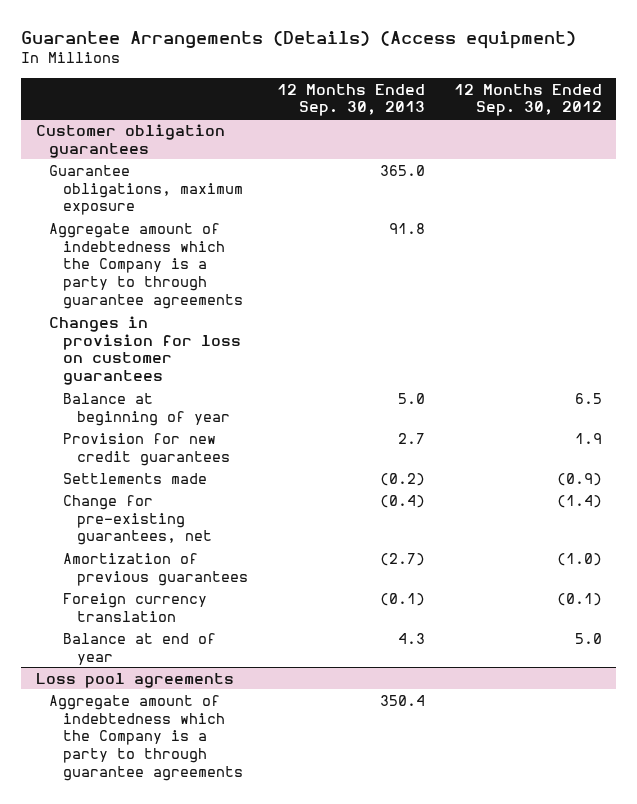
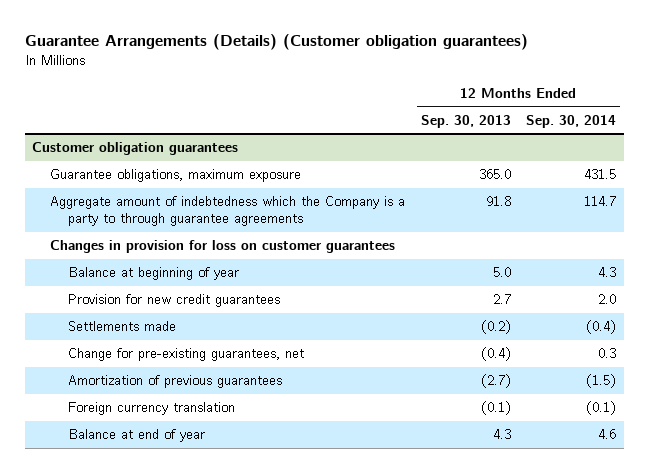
- Guarantee Arrangements (Details) (Access equipment)
+ Guarantee Arrangements (Details) (Customer obligation guarantees)
- | 12 Months Ended Sep. 30, 2013 | 12 Months Ended Sep. 30, 2012
+ | 12 Months Ended Sep. 30, 2013 | 12 Months Ended Sep. 30, 2014
- Loss pool agreements
- Aggregate amount of indebtedness which the Company is a party to through guarantee agreements | 350.4 |

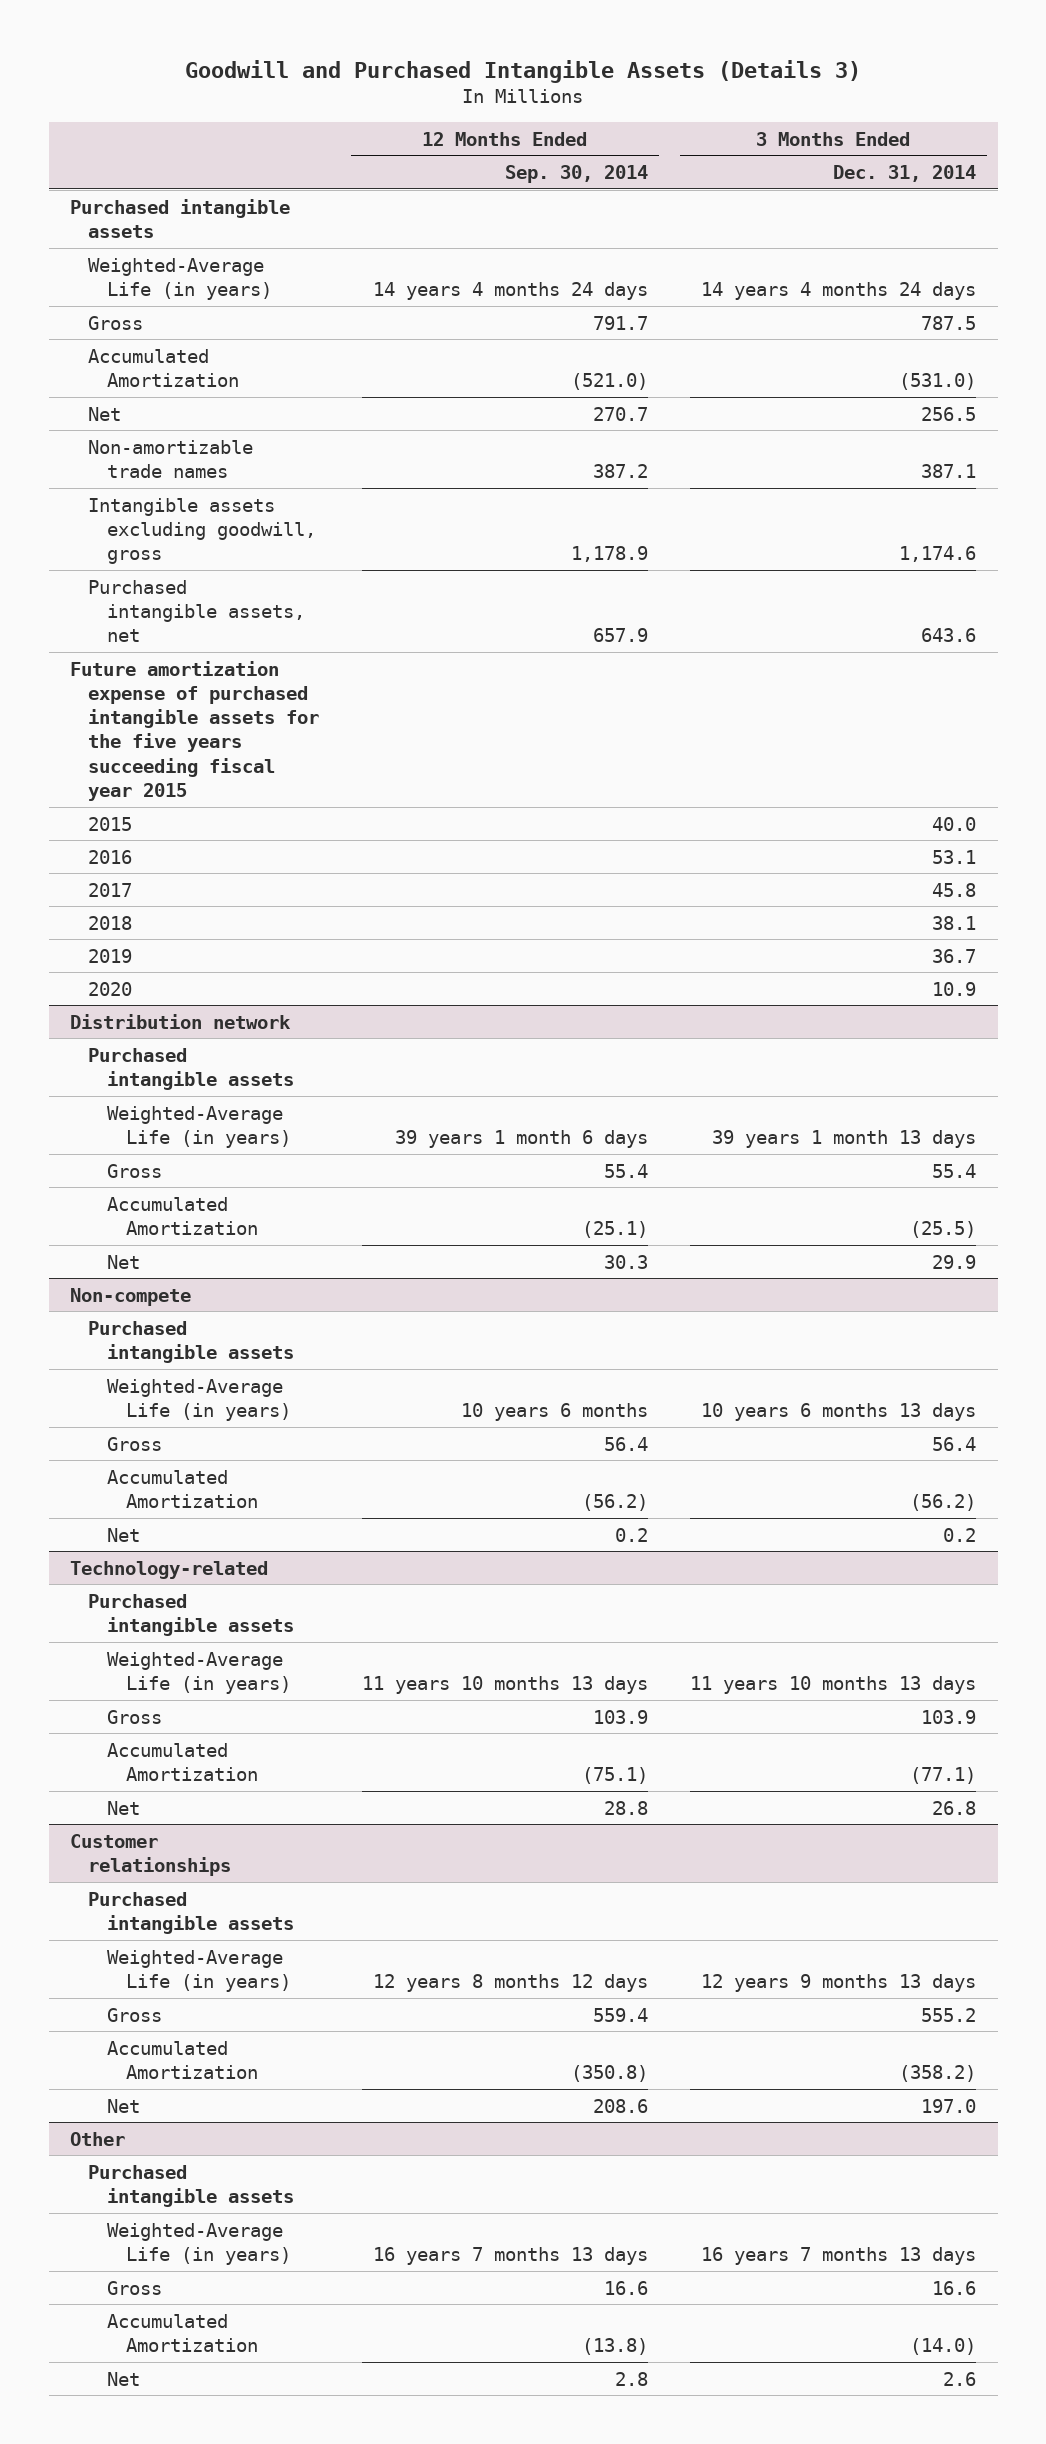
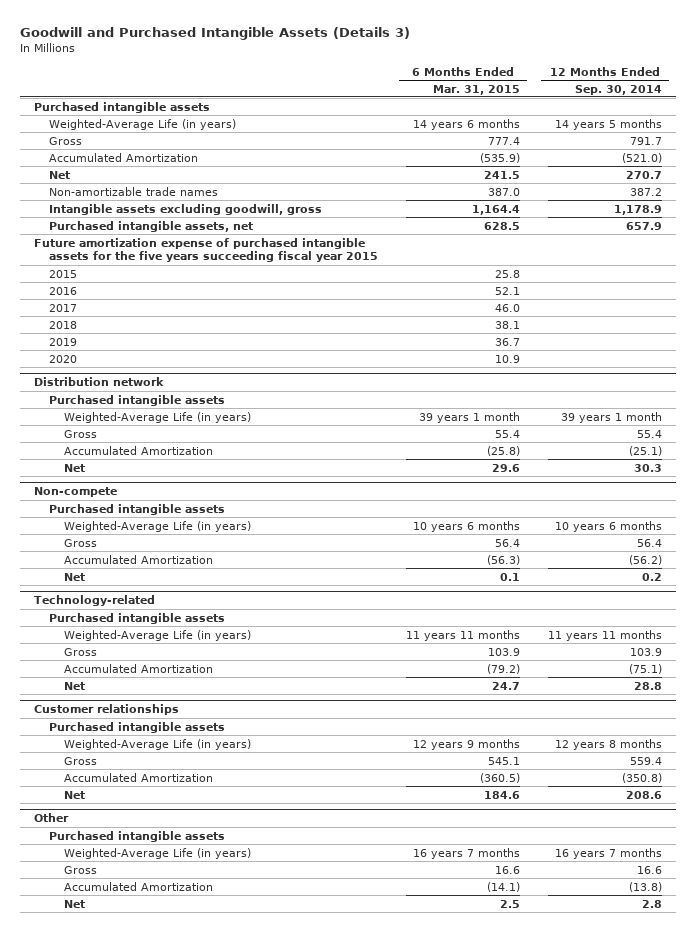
- | 12 Months Ended Sep. 30, 2014 | 3 Months Ended Dec. 31, 2014
+ | 6 Months Ended Mar. 31, 2015 | 12 Months Ended Sep. 30, 2014
- Weighted-Average Life (in years) | 14 years 4 months 24 days | 14 years 4 months 24 days
+ Weighted-Average Life (in years) | 14 years 6 months | 14 years 5 months
@ Distribution network
- Weighted-Average Life (in years) | 39 years 1 month 6 days | 39 years 1 month 13 days
+ Weighted-Average Life (in years) | 39 years 1 month | 39 years 1 month
@ Technology-related
- Weighted-Average Life (in years) | 11 years 10 months 13 days | 11 years 10 months 13 days
+ Weighted-Average Life (in years) | 11 years 11 months | 11 years 11 months
@ Customer relationships
- Weighted-Average Life (in years) | 12 years 8 months 12 days | 12 years 9 months 13 days
+ Weighted-Average Life (in years) | 12 years 9 months | 12 years 8 months
@ Other
- Weighted-Average Life (in years) | 16 years 7 months 13 days | 16 years 7 months 13 days
+ Weighted-Average Life (in years) | 16 years 7 months | 16 years 7 months

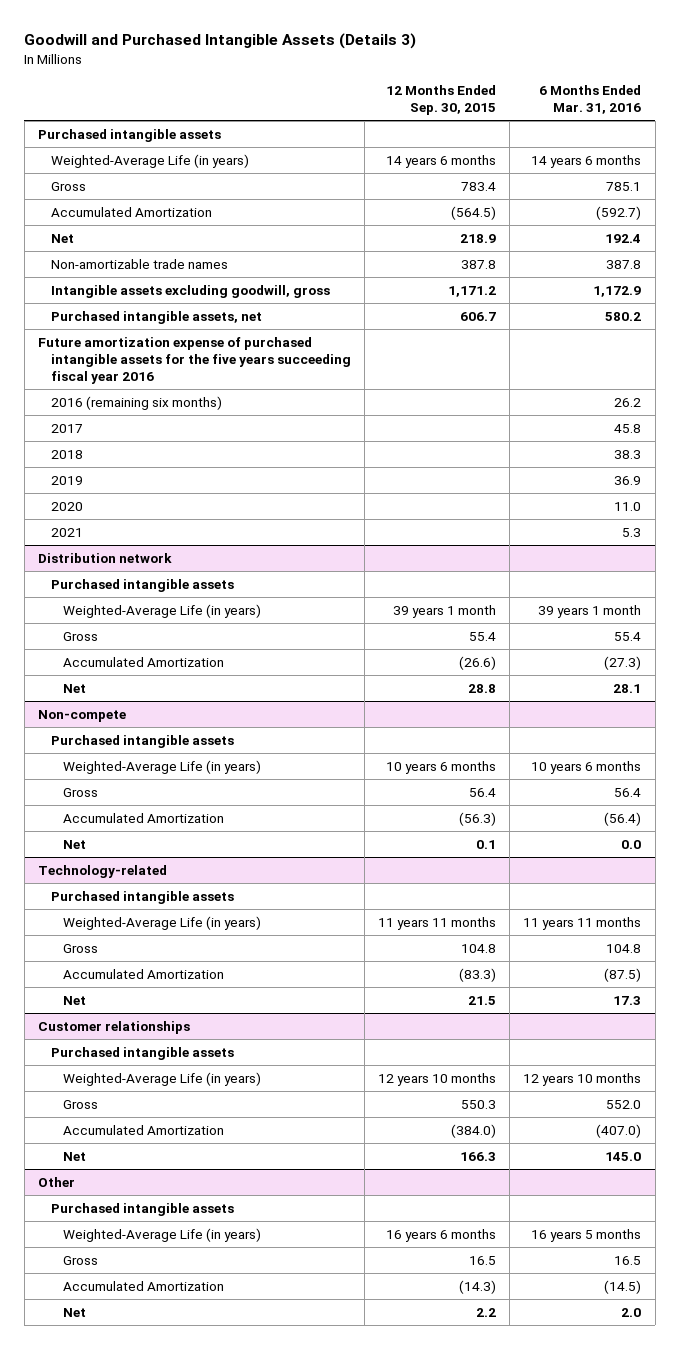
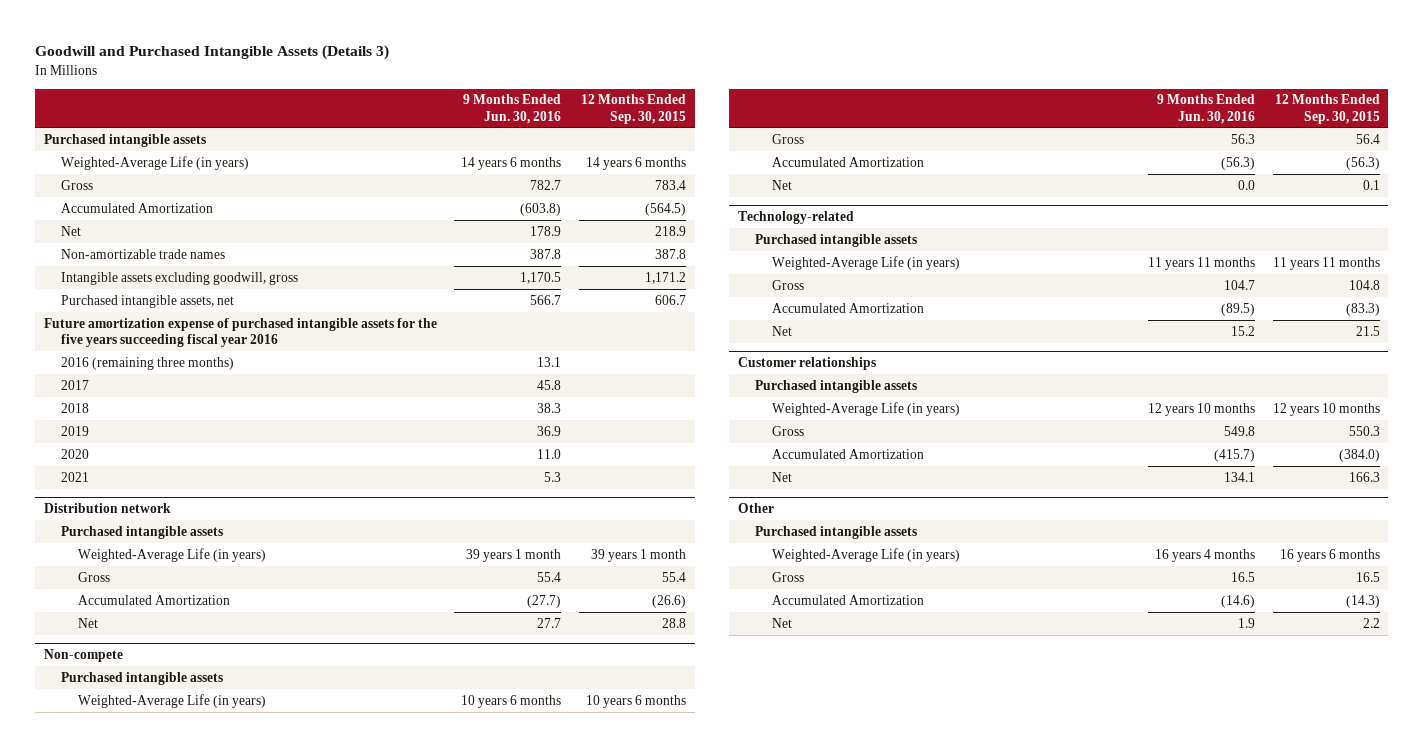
- | 12 Months Ended Sep. 30, 2015 | 6 Months Ended Mar. 31, 2016
+ | 9 Months Ended Jun. 30, 2016 | 12 Months Ended Sep. 30, 2015
- 2016 (remaining six months) | | 26.2
+ 2016 (remaining three months) | 13.1 |

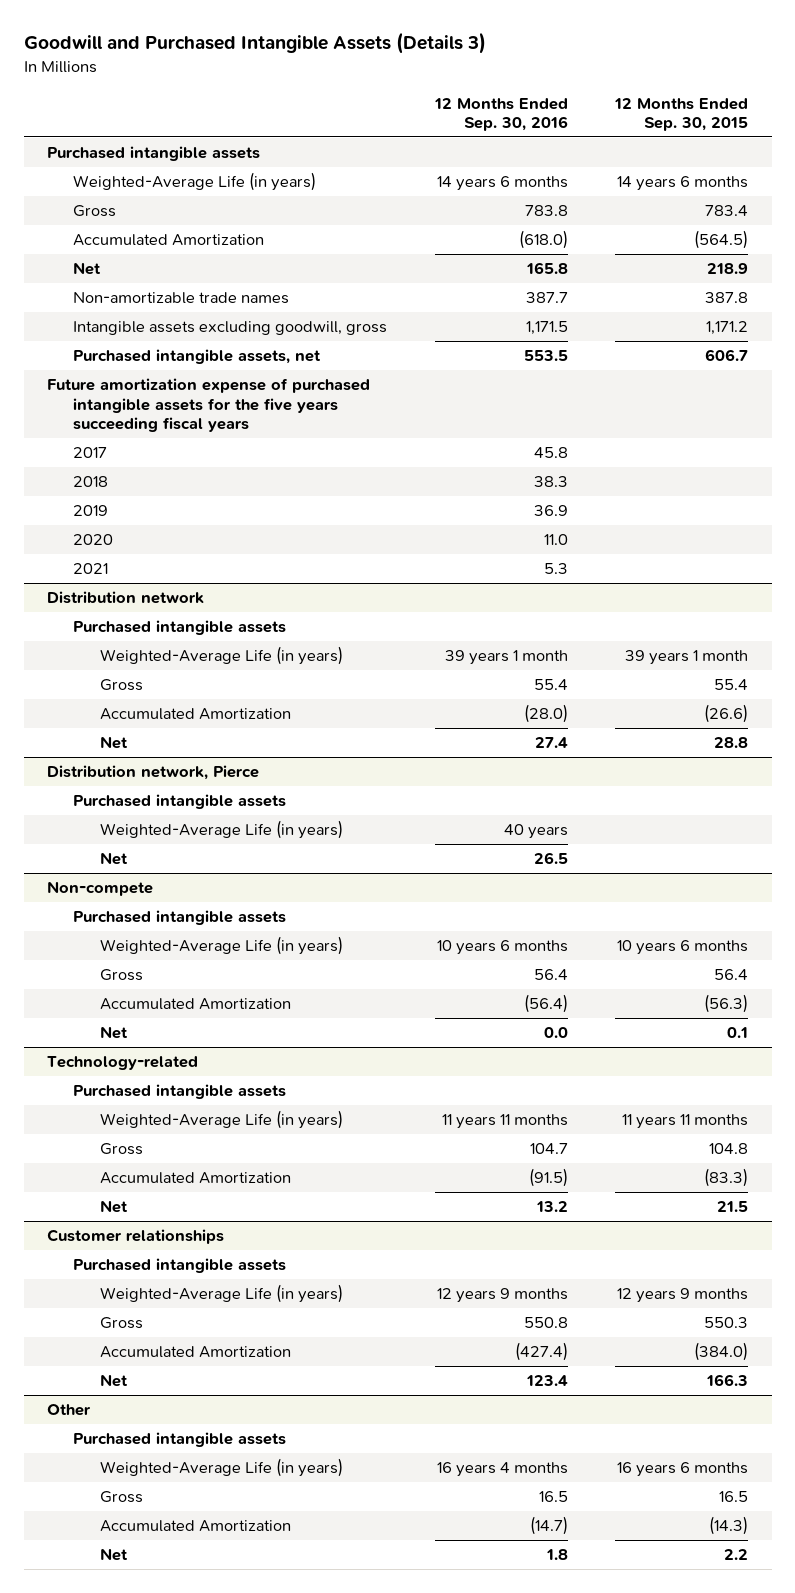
- | 9 Months Ended Jun. 30, 2016 | 12 Months Ended Sep. 30, 2015
+ | 12 Months Ended Sep. 30, 2016 | 12 Months Ended Sep. 30, 2015
- Future amortization expense of purchased intangible assets for the five years succeeding fiscal year 2016
- 2016 (remaining three months) | 13.1 |
+ Future amortization expense of purchased intangible assets for the five years succeeding fiscal years
+ Distribution network, Pierce
+ Purchased intangible assets
+ Weighted-Average Life (in years) | 40 years |
+ Net | 26.5 |
@ Customer relationships
- Weighted-Average Life (in years) | 12 years 10 months | 12 years 10 months
+ Weighted-Average Life (in years) | 12 years 9 months | 12 years 9 months

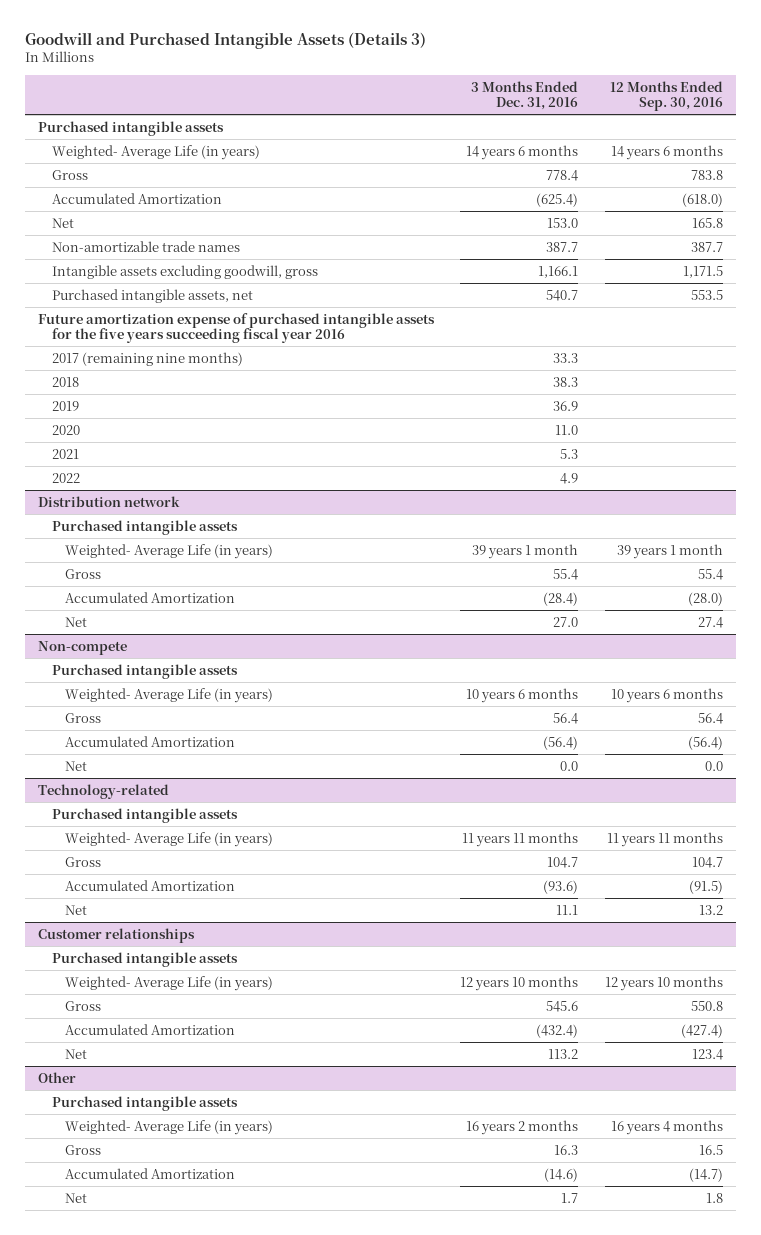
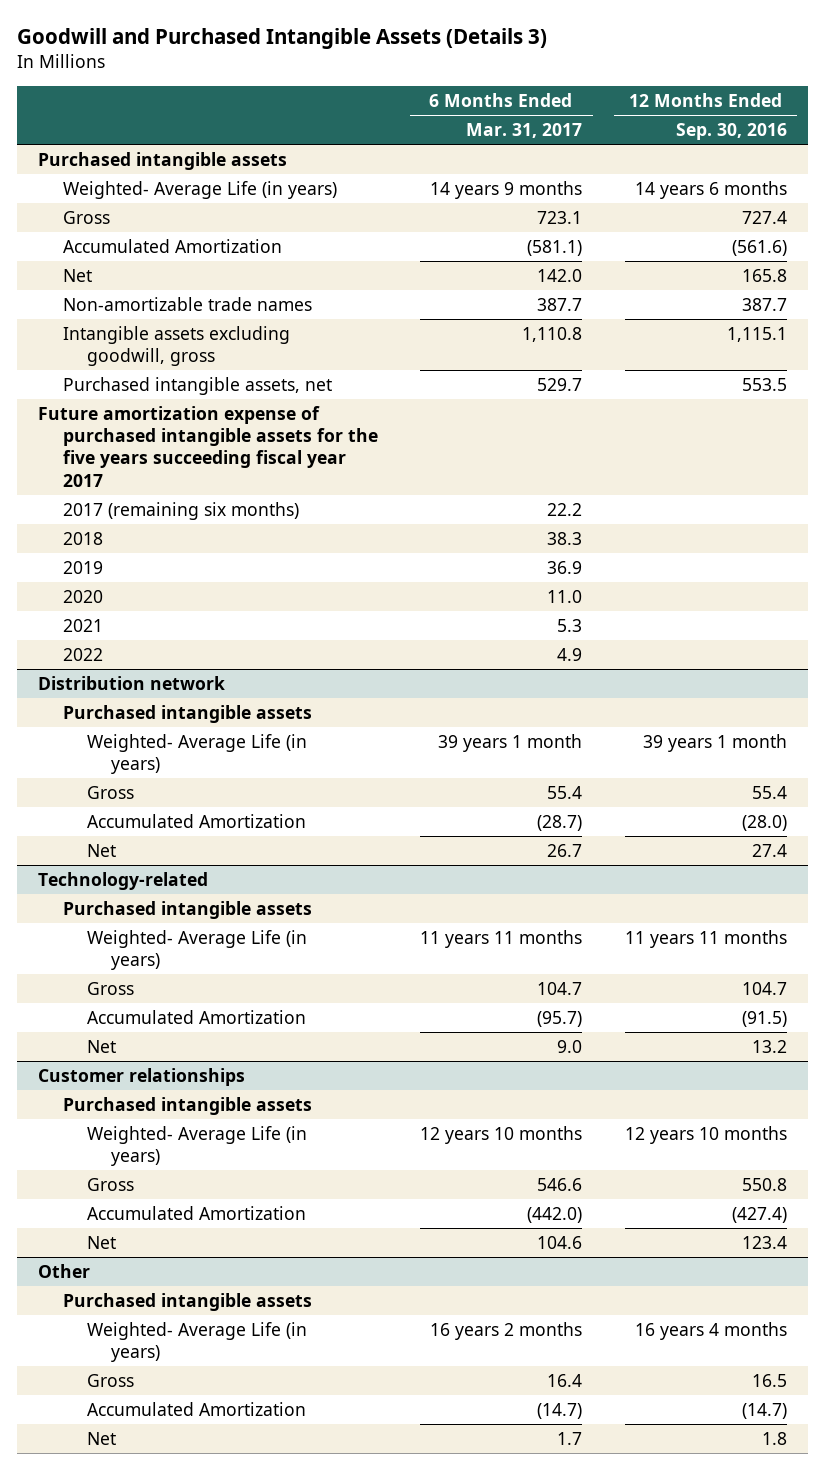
- | 3 Months Ended Dec. 31, 2016 | 12 Months Ended Sep. 30, 2016
+ | 6 Months Ended Mar. 31, 2017 | 12 Months Ended Sep. 30, 2016
- Gross | 778.4 | 783.8
- Accumulated Amortization | (625.4) | (618.0)
+ Gross | 723.1 | 727.4
+ Accumulated Amortization | (581.1) | (561.6)
- Intangible assets excluding goodwill, gross | 1,166.1 | 1,171.5
+ Intangible assets excluding goodwill, gross | 1,110.8 | 1,115.1
- Future amortization expense of purchased intangible assets for the five years succeeding fiscal year 2016
- 2017 (remaining nine months) | 33.3 |
+ Future amortization expense of purchased intangible assets for the five years succeeding fiscal year 2017
+ 2017 (remaining six months) | 22.2 |
- Non-compete
- Purchased intangible assets
- Weighted- Average Life (in years) | 10 years 6 months | 10 years 6 months
- Gross | 56.4 | 56.4
- Accumulated Amortization | (56.4) | (56.4)
- Net | 0.0 | 0.0

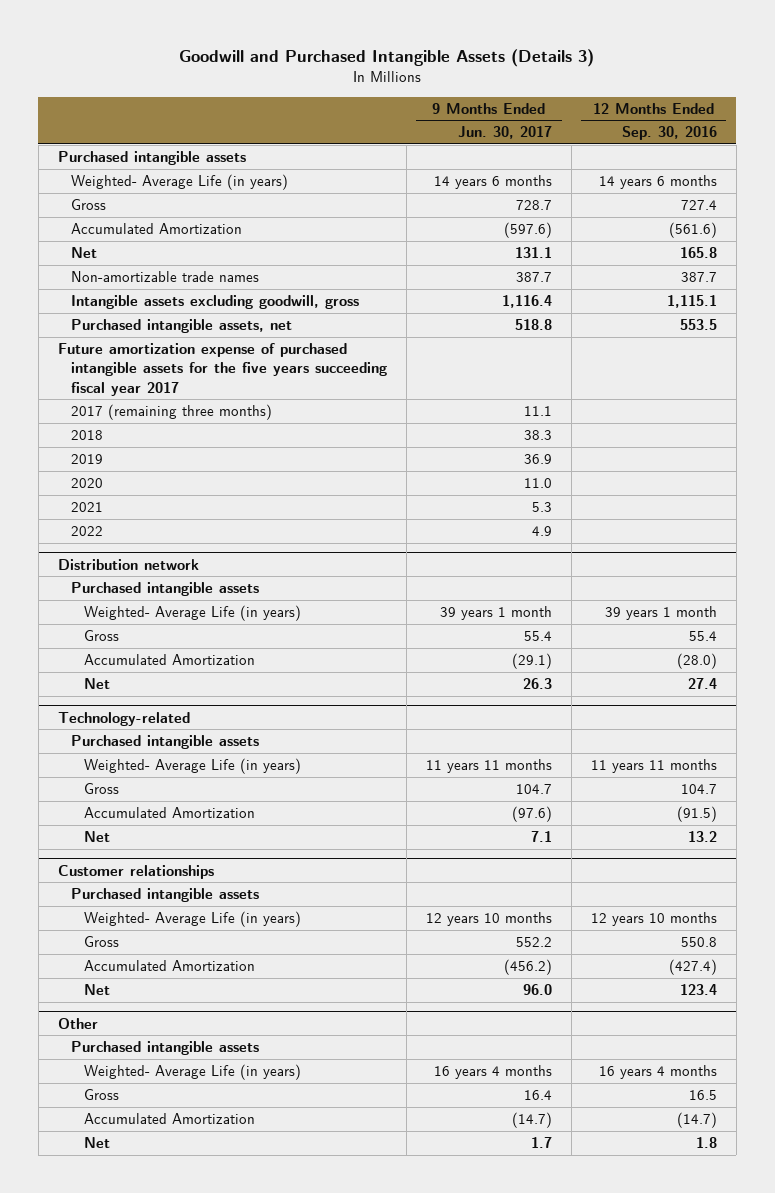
- | 6 Months Ended Mar. 31, 2017 | 12 Months Ended Sep. 30, 2016
+ | 9 Months Ended Jun. 30, 2017 | 12 Months Ended Sep. 30, 2016
- 2017 (remaining six months) | 22.2 |
+ 2017 (remaining three months) | 11.1 |

